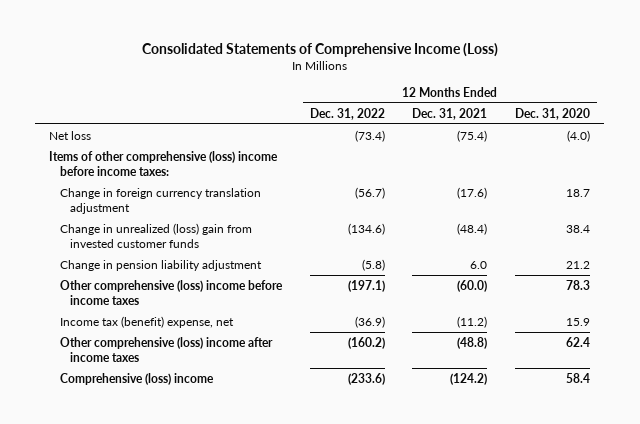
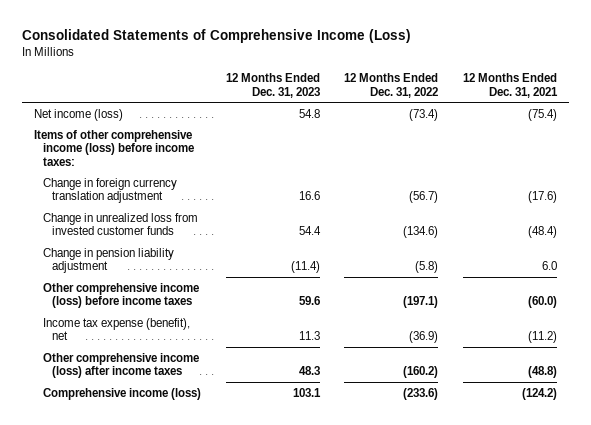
- | 12 Months Ended Dec. 31, 2022 | 12 Months Ended Dec. 31, 2021 | 12 Months Ended Dec. 31, 2020
+ | 12 Months Ended Dec. 31, 2023 | 12 Months Ended Dec. 31, 2022 | 12 Months Ended Dec. 31, 2021
- Net loss | (73.4) | (75.4) | (4.0)
- Items of other comprehensive (loss) income before income taxes:
+ Net income (loss) | 54.8 | (73.4) | (75.4)
+ Items of other comprehensive income (loss) before income taxes:
- Change in unrealized (loss) gain from invested customer funds | (134.6) | (48.4) | 38.4
+ Change in unrealized loss from invested customer funds | 54.4 | (134.6) | (48.4)
- Other comprehensive (loss) income before income taxes | (197.1) | (60.0) | 78.3
- Income tax (benefit) expense, net | (36.9) | (11.2) | 15.9
- Other comprehensive (loss) income after income taxes | (160.2) | (48.8) | 62.4
- Comprehensive (loss) income | (233.6) | (124.2) | 58.4
+ Other comprehensive income (loss) before income taxes | 59.6 | (197.1) | (60.0)
+ Income tax expense (benefit), net | 11.3 | (36.9) | (11.2)
+ Other comprehensive income (loss) after income taxes | 48.3 | (160.2) | (48.8)
+ Comprehensive income (loss) | 103.1 | (233.6) | (124.2)

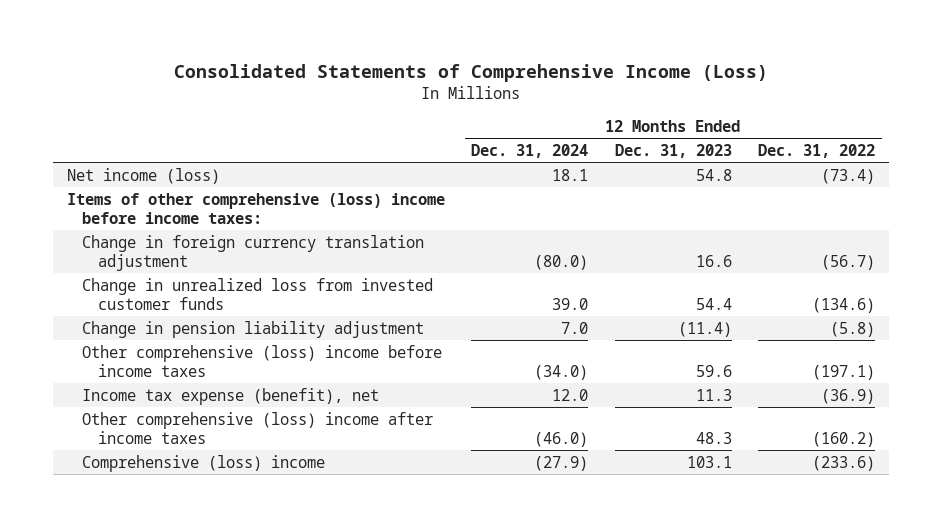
- | 12 Months Ended Dec. 31, 2023 | 12 Months Ended Dec. 31, 2022 | 12 Months Ended Dec. 31, 2021
+ | 12 Months Ended Dec. 31, 2024 | 12 Months Ended Dec. 31, 2023 | 12 Months Ended Dec. 31, 2022
- Items of other comprehensive income (loss) before income taxes:
+ Items of other comprehensive (loss) income before income taxes:
- Other comprehensive income (loss) before income taxes | 59.6 | (197.1) | (60.0)
+ Other comprehensive (loss) income before income taxes | (34.0) | 59.6 | (197.1)
- Other comprehensive income (loss) after income taxes | 48.3 | (160.2) | (48.8)
- Comprehensive income (loss) | 103.1 | (233.6) | (124.2)
+ Other comprehensive (loss) income after income taxes | (46.0) | 48.3 | (160.2)
+ Comprehensive (loss) income | (27.9) | 103.1 | (233.6)

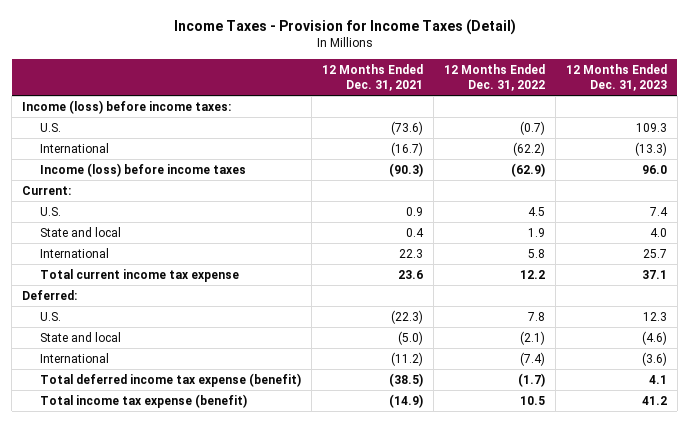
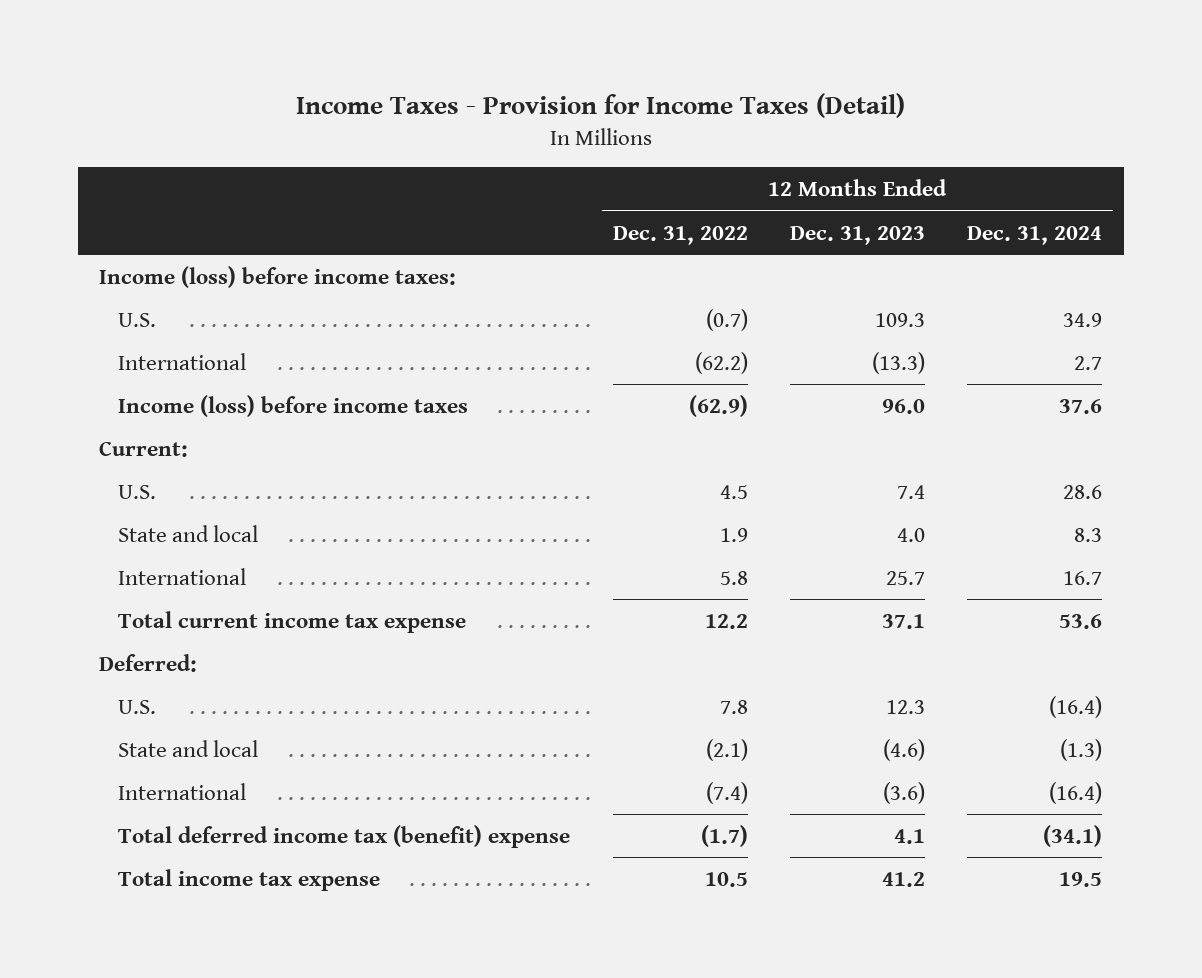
- | 12 Months Ended Dec. 31, 2021 | 12 Months Ended Dec. 31, 2022 | 12 Months Ended Dec. 31, 2023
+ | 12 Months Ended Dec. 31, 2022 | 12 Months Ended Dec. 31, 2023 | 12 Months Ended Dec. 31, 2024
- Total deferred income tax expense (benefit) | (38.5) | (1.7) | 4.1
- Total income tax expense (benefit) | (14.9) | 10.5 | 41.2
+ Total deferred income tax (benefit) expense | (1.7) | 4.1 | (34.1)
+ Total income tax expense | 10.5 | 41.2 | 19.5

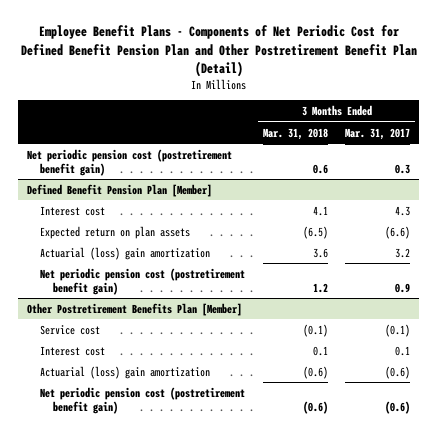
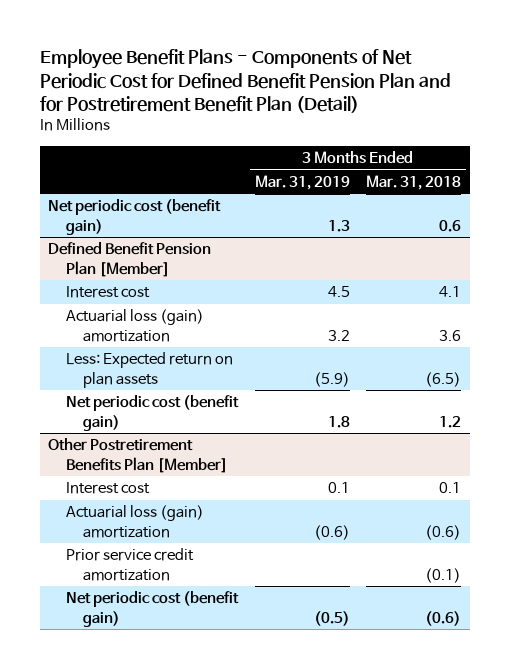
- Employee Benefit Plans - Components of Net Periodic Cost for Defined Benefit Pension Plan and Other Postretirement Benefit Plan (Detail)
+ Employee Benefit Plans - Components of Net Periodic Cost for Defined Benefit Pension Plan and for Postretirement Benefit Plan (Detail)
- | 3 Months Ended Mar. 31, 2018 | 3 Months Ended Mar. 31, 2017
+ | 3 Months Ended Mar. 31, 2019 | 3 Months Ended Mar. 31, 2018
- Net periodic pension cost (postretirement benefit gain) | 0.6 | 0.3
+ Net periodic cost (benefit gain) | 1.3 | 0.6
@ Defined Benefit Pension Plan [Member]
- Expected return on plan assets | (6.5) | (6.6)
- Actuarial (loss) gain amortization | 3.6 | 3.2
- Net periodic pension cost (postretirement benefit gain) | 1.2 | 0.9
+ Actuarial loss (gain) amortization | 3.2 | 3.6
+ Less: Expected return on plan assets | (5.9) | (6.5)
+ Net periodic cost (benefit gain) | 1.8 | 1.2
@ Other Postretirement Benefits Plan [Member]
- Service cost | (0.1) | (0.1)
- Actuarial (loss) gain amortization | (0.6) | (0.6)
- Net periodic pension cost (postretirement benefit gain) | (0.6) | (0.6)
+ Actuarial loss (gain) amortization | (0.6) | (0.6)
+ Prior service credit amortization | | (0.1)
+ Net periodic cost (benefit gain) | (0.5) | (0.6)

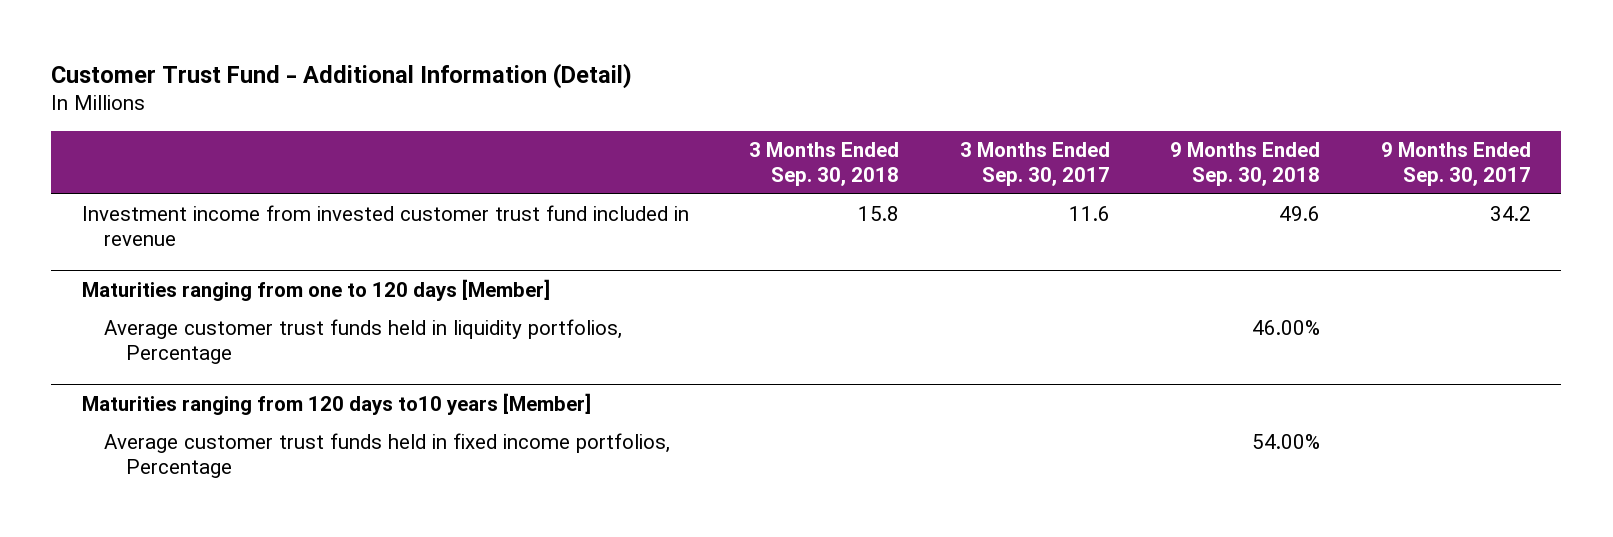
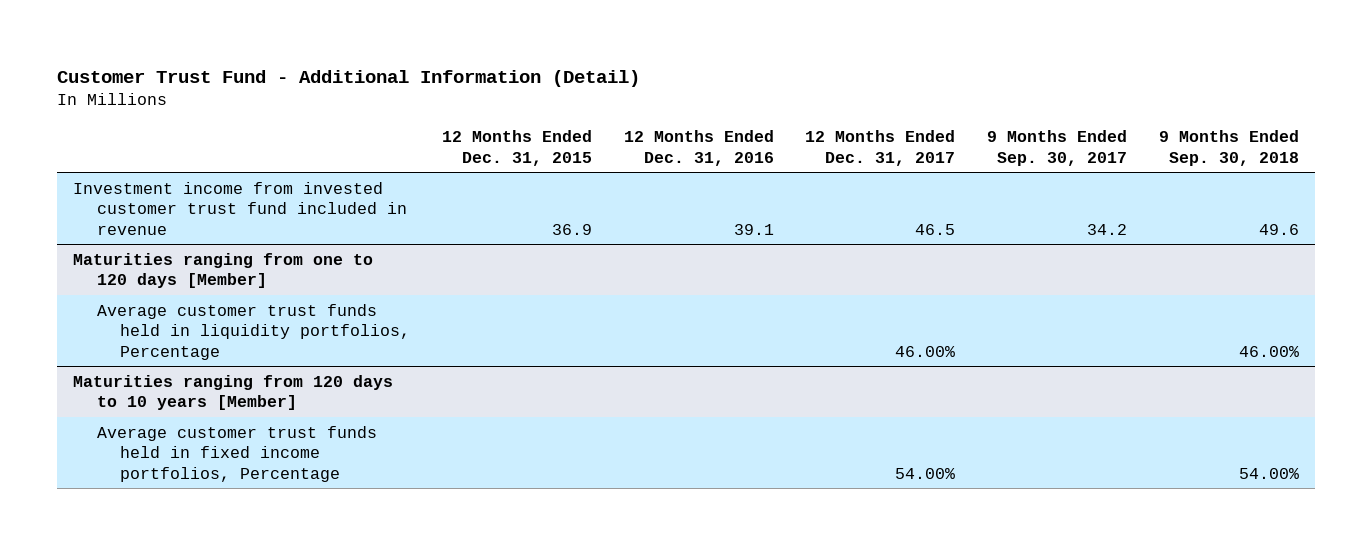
- | 3 Months Ended Sep. 30, 2018 | 3 Months Ended Sep. 30, 2017 | 9 Months Ended Sep. 30, 2018 | 9 Months Ended Sep. 30, 2017
+ | 12 Months Ended Dec. 31, 2015 | 12 Months Ended Dec. 31, 2016 | 12 Months Ended Dec. 31, 2017 | 9 Months Ended Sep. 30, 2017 | 9 Months Ended Sep. 30, 2018
- Maturities ranging from 120 days to10 years [Member]
+ Maturities ranging from 120 days to 10 years [Member]

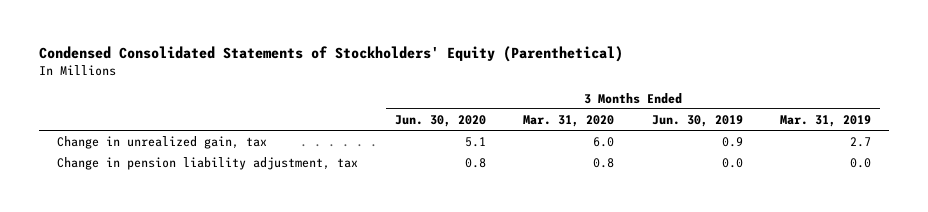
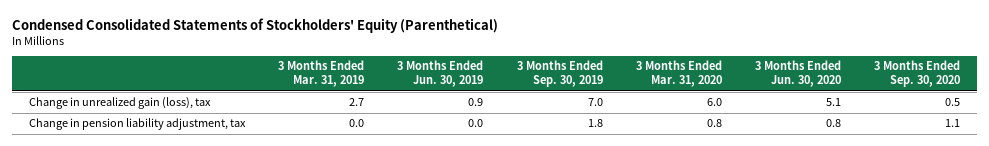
- | 3 Months Ended Jun. 30, 2020 | 3 Months Ended Mar. 31, 2020 | 3 Months Ended Jun. 30, 2019 | 3 Months Ended Mar. 31, 2019
+ | 3 Months Ended Mar. 31, 2019 | 3 Months Ended Jun. 30, 2019 | 3 Months Ended Sep. 30, 2019 | 3 Months Ended Mar. 31, 2020 | 3 Months Ended Jun. 30, 2020 | 3 Months Ended Sep. 30, 2020
- Change in unrealized gain, tax | 5.1 | 6.0 | 0.9 | 2.7
+ Change in unrealized gain (loss), tax | 2.7 | 0.9 | 7.0 | 6.0 | 5.1 | 0.5

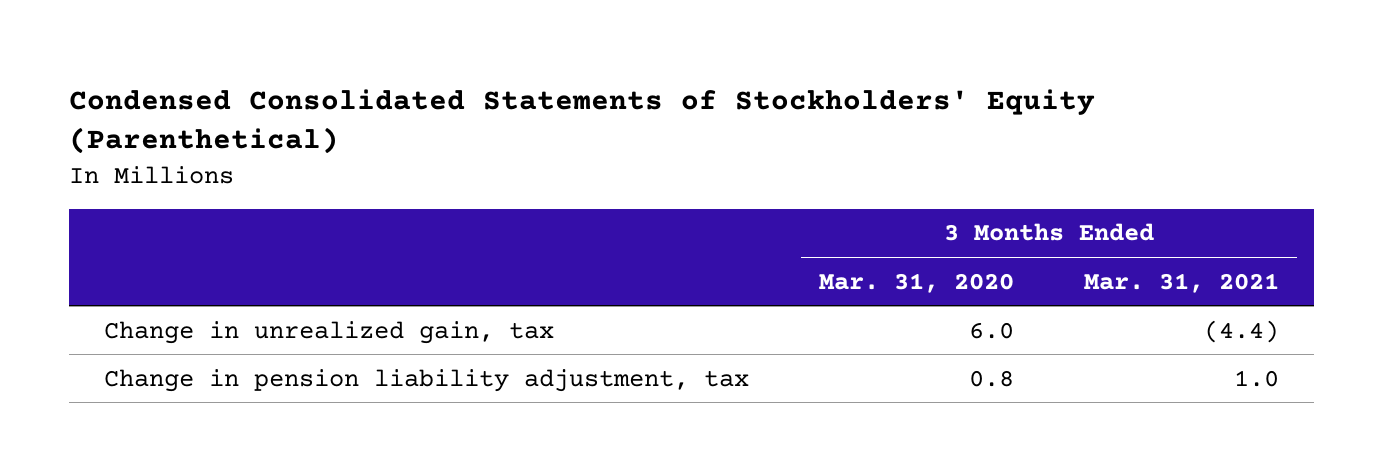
- | 3 Months Ended Mar. 31, 2019 | 3 Months Ended Jun. 30, 2019 | 3 Months Ended Sep. 30, 2019 | 3 Months Ended Mar. 31, 2020 | 3 Months Ended Jun. 30, 2020 | 3 Months Ended Sep. 30, 2020
+ | 3 Months Ended Mar. 31, 2020 | 3 Months Ended Mar. 31, 2021
- Change in unrealized gain (loss), tax | 2.7 | 0.9 | 7.0 | 6.0 | 5.1 | 0.5
+ Change in unrealized gain, tax | 6.0 | (4.4)

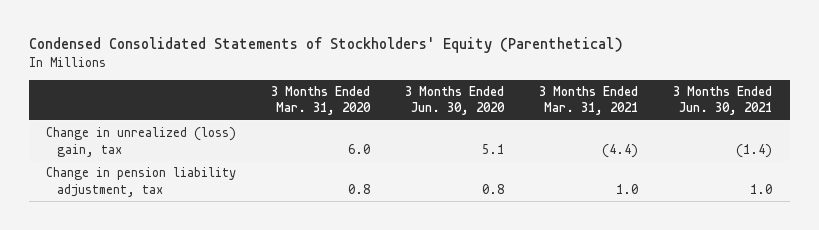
- | 3 Months Ended Mar. 31, 2020 | 3 Months Ended Mar. 31, 2021
+ | 3 Months Ended Mar. 31, 2020 | 3 Months Ended Jun. 30, 2020 | 3 Months Ended Mar. 31, 2021 | 3 Months Ended Jun. 30, 2021
- Change in unrealized gain, tax | 6.0 | (4.4)
+ Change in unrealized (loss) gain, tax | 6.0 | 5.1 | (4.4) | (1.4)

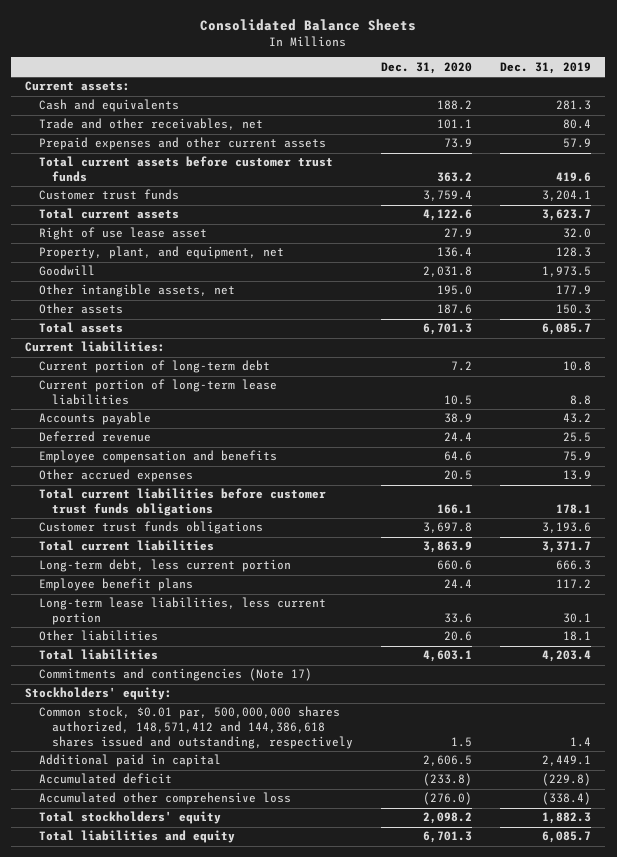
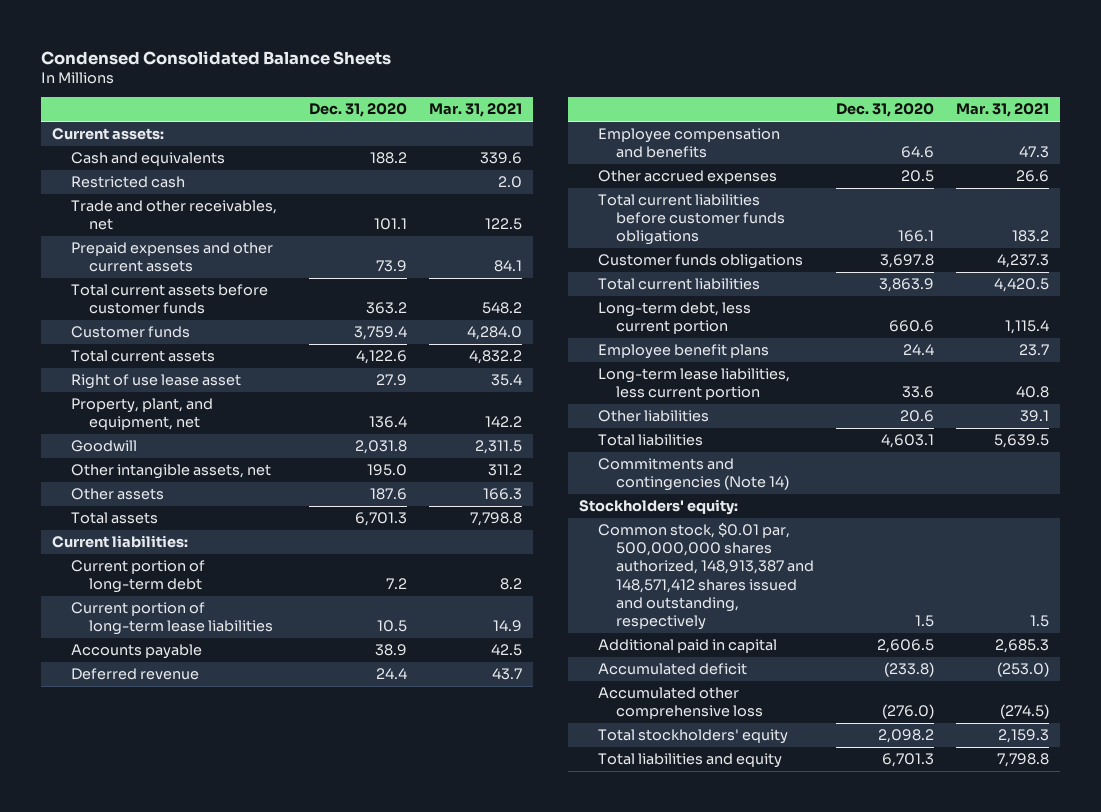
- Consolidated Balance Sheets
+ Condensed Consolidated Balance Sheets
- | Dec. 31, 2020 | Dec. 31, 2019
+ | Dec. 31, 2020 | Mar. 31, 2021
+ Restricted cash | | 2.0
- Total current assets before customer trust funds | 363.2 | 419.6
- Customer trust funds | 3,759.4 | 3,204.1
+ Total current assets before customer funds | 363.2 | 548.2
+ Customer funds | 3,759.4 | 4,284.0
- Total current liabilities before customer trust funds obligations | 166.1 | 178.1
- Customer trust funds obligations | 3,697.8 | 3,193.6
+ Total current liabilities before customer funds obligations | 166.1 | 183.2
+ Customer funds obligations | 3,697.8 | 4,237.3
- Commitments and contingencies (Note 17)
+ Commitments and contingencies (Note 14)
- Common stock, $0.01 par, 500,000,000 shares authorized, 148,571,412 and 144,386,618 shares issued and outstanding, respectively | 1.5 | 1.4
+ Common stock, $0.01 par, 500,000,000 shares authorized, 148,913,387 and 148,571,412 shares issued and outstanding, respectively | 1.5 | 1.5

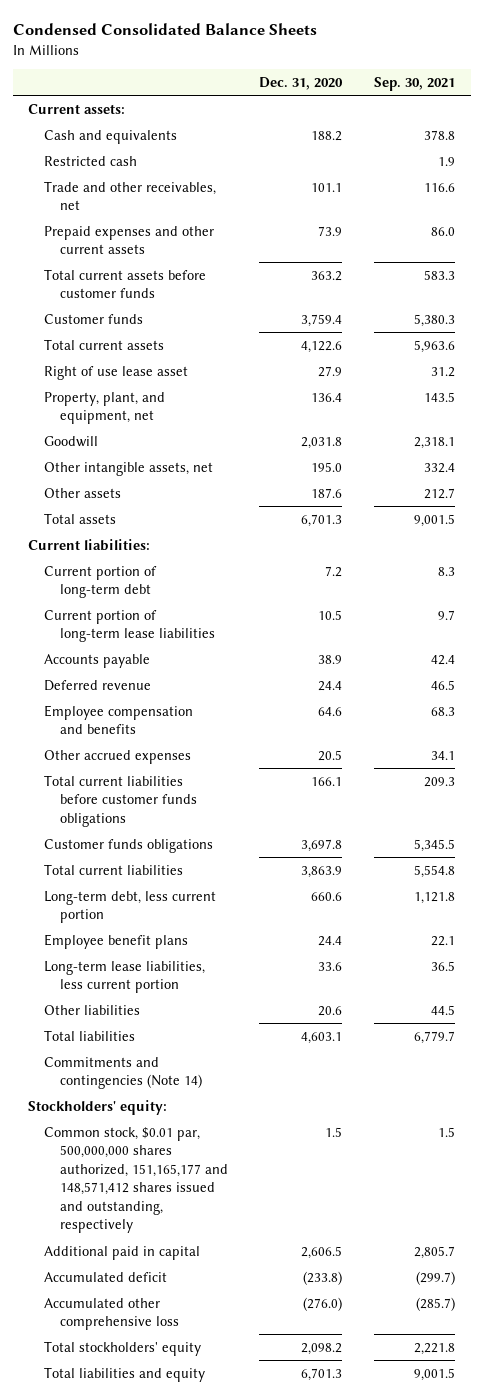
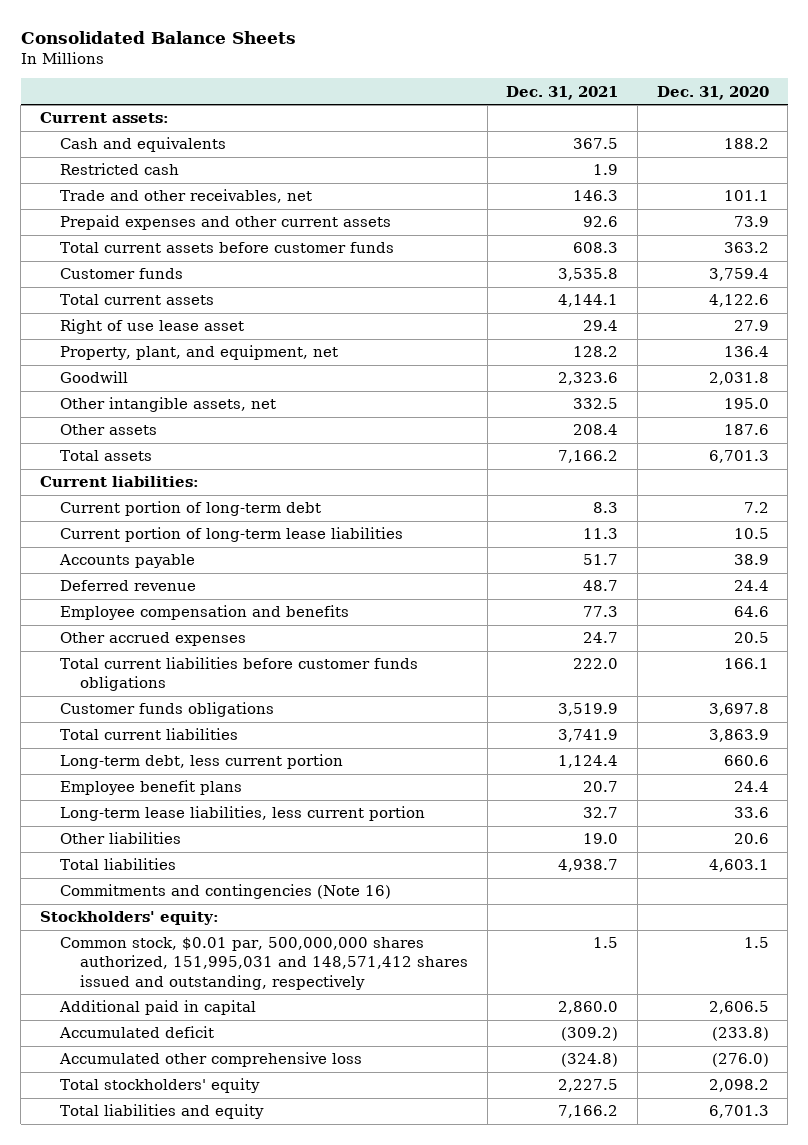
- Condensed Consolidated Balance Sheets
+ Consolidated Balance Sheets
- | Dec. 31, 2020 | Sep. 30, 2021
+ | Dec. 31, 2021 | Dec. 31, 2020
- Commitments and contingencies (Note 14)
+ Commitments and contingencies (Note 16)
- Common stock, $0.01 par, 500,000,000 shares authorized, 151,165,177 and 148,571,412 shares issued and outstanding, respectively | 1.5 | 1.5
+ Common stock, $0.01 par, 500,000,000 shares authorized, 151,995,031 and 148,571,412 shares issued and outstanding, respectively | 1.5 | 1.5

